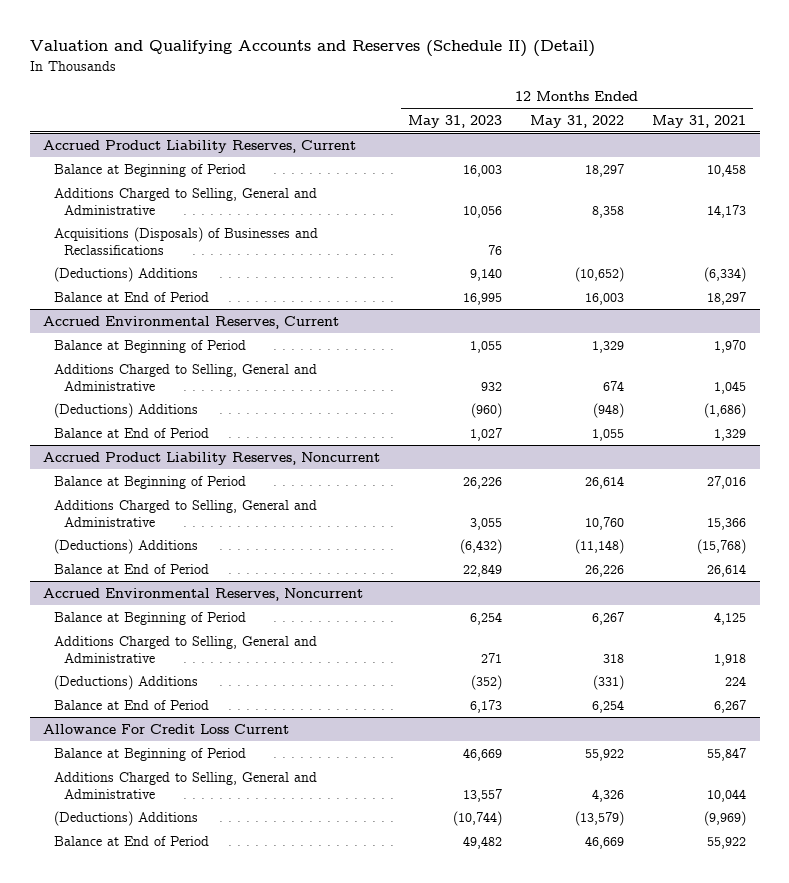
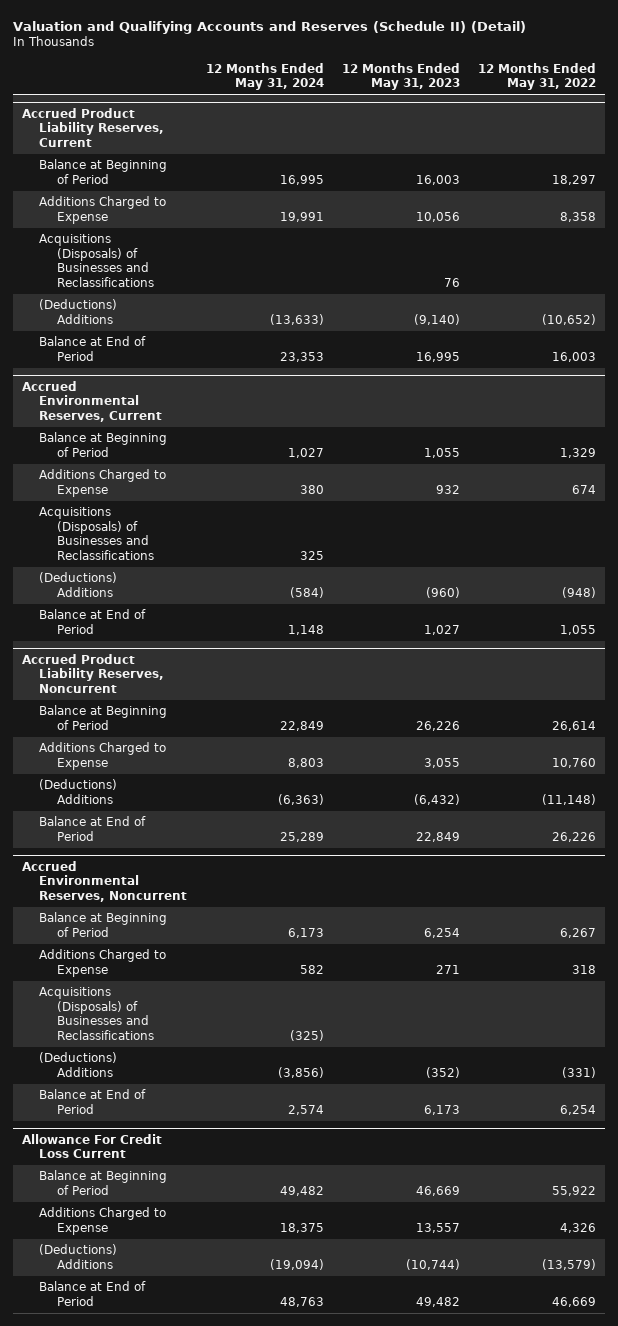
- | 12 Months Ended May 31, 2023 | 12 Months Ended May 31, 2022 | 12 Months Ended May 31, 2021
+ | 12 Months Ended May 31, 2024 | 12 Months Ended May 31, 2023 | 12 Months Ended May 31, 2022
@ Accrued Product Liability Reserves, Current
- Additions Charged to Selling, General and Administrative | 10,056 | 8,358 | 14,173
+ Additions Charged to Expense | 19,991 | 10,056 | 8,358
- (Deductions) Additions | 9,140 | (10,652) | (6,334)
+ (Deductions) Additions | (13,633) | (9,140) | (10,652)
@ Accrued Environmental Reserves, Current
- Additions Charged to Selling, General and Administrative | 932 | 674 | 1,045
+ Additions Charged to Expense | 380 | 932 | 674
+ Acquisitions (Disposals) of Businesses and Reclassifications | 325 | |
@ Accrued Product Liability Reserves, Noncurrent
- Additions Charged to Selling, General and Administrative | 3,055 | 10,760 | 15,366
+ Additions Charged to Expense | 8,803 | 3,055 | 10,760
@ Accrued Environmental Reserves, Noncurrent
- Additions Charged to Selling, General and Administrative | 271 | 318 | 1,918
+ Additions Charged to Expense | 582 | 271 | 318
+ Acquisitions (Disposals) of Businesses and Reclassifications | (325) | |
@ Allowance For Credit Loss Current
- Additions Charged to Selling, General and Administrative | 13,557 | 4,326 | 10,044
+ Additions Charged to Expense | 18,375 | 13,557 | 4,326

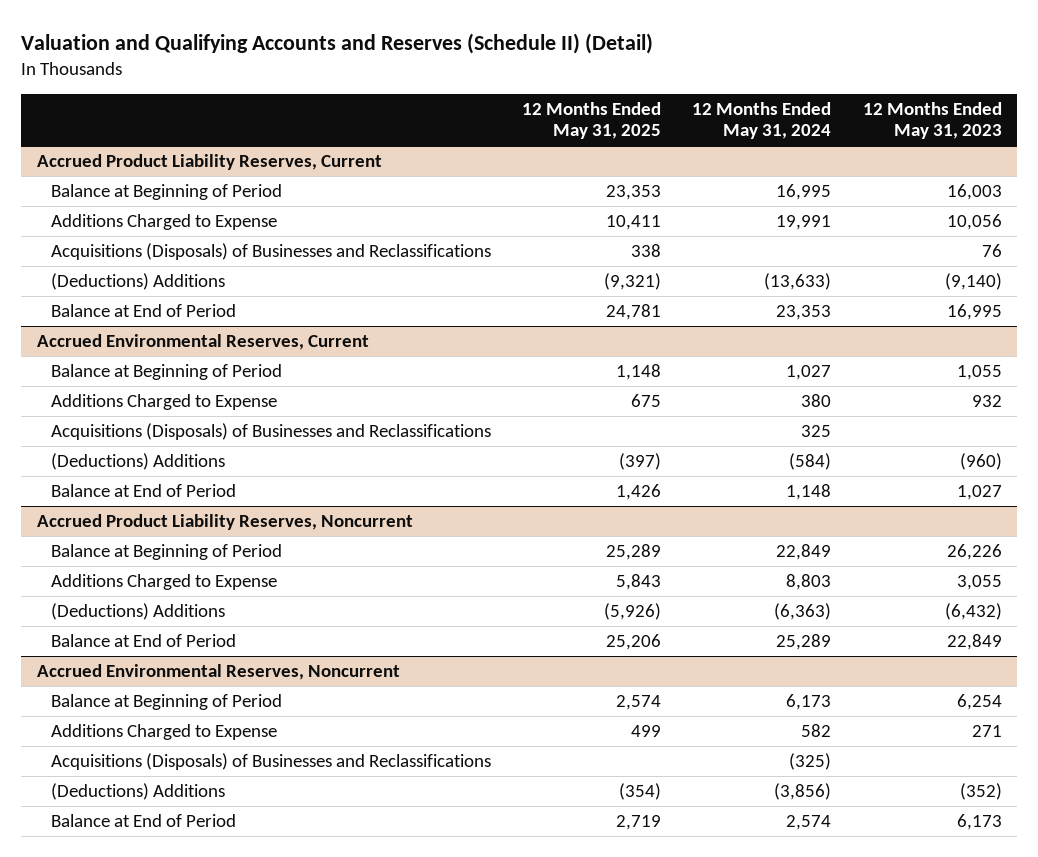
- | 12 Months Ended May 31, 2024 | 12 Months Ended May 31, 2023 | 12 Months Ended May 31, 2022
+ | 12 Months Ended May 31, 2025 | 12 Months Ended May 31, 2024 | 12 Months Ended May 31, 2023
- Allowance For Credit Loss Current
- Balance at Beginning of Period | 49,482 | 46,669 | 55,922
- Additions Charged to Expense | 18,375 | 13,557 | 4,326
- (Deductions) Additions | (19,094) | (10,744) | (13,579)
- Balance at End of Period | 48,763 | 49,482 | 46,669

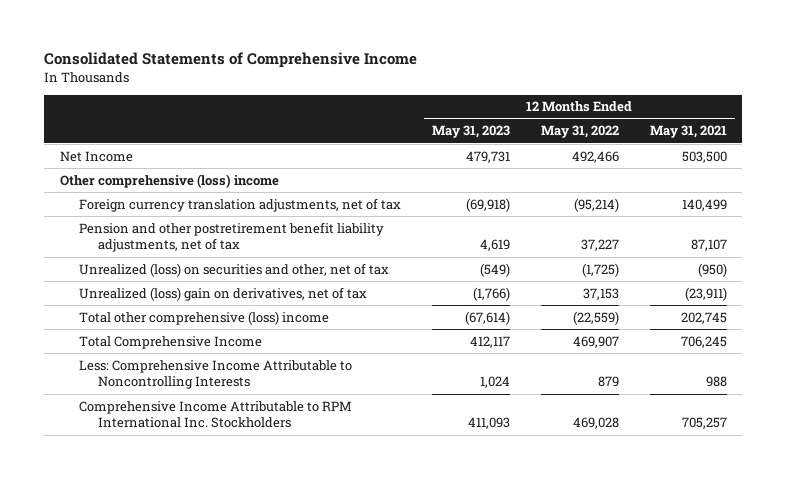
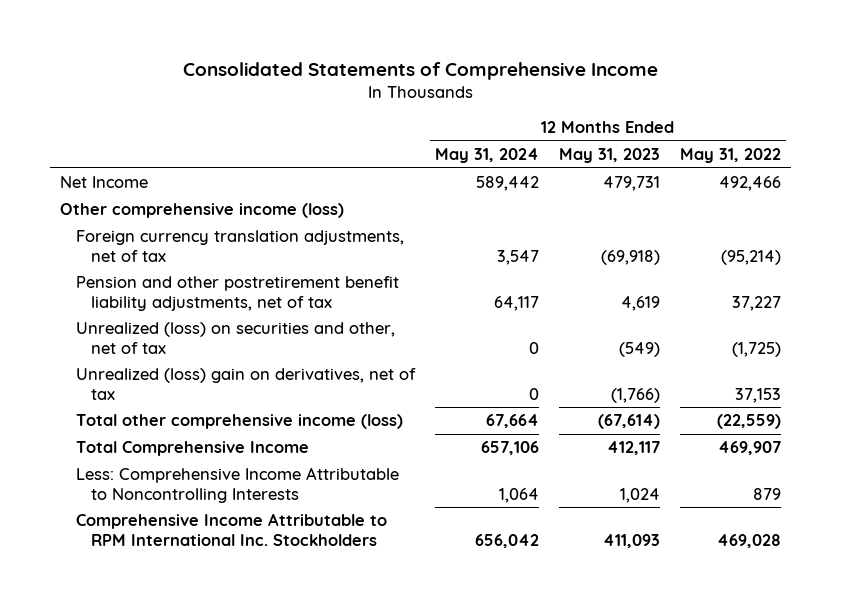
- | 12 Months Ended May 31, 2023 | 12 Months Ended May 31, 2022 | 12 Months Ended May 31, 2021
+ | 12 Months Ended May 31, 2024 | 12 Months Ended May 31, 2023 | 12 Months Ended May 31, 2022
- Other comprehensive (loss) income
+ Other comprehensive income (loss)
- Total other comprehensive (loss) income | (67,614) | (22,559) | 202,745
+ Total other comprehensive income (loss) | 67,664 | (67,614) | (22,559)

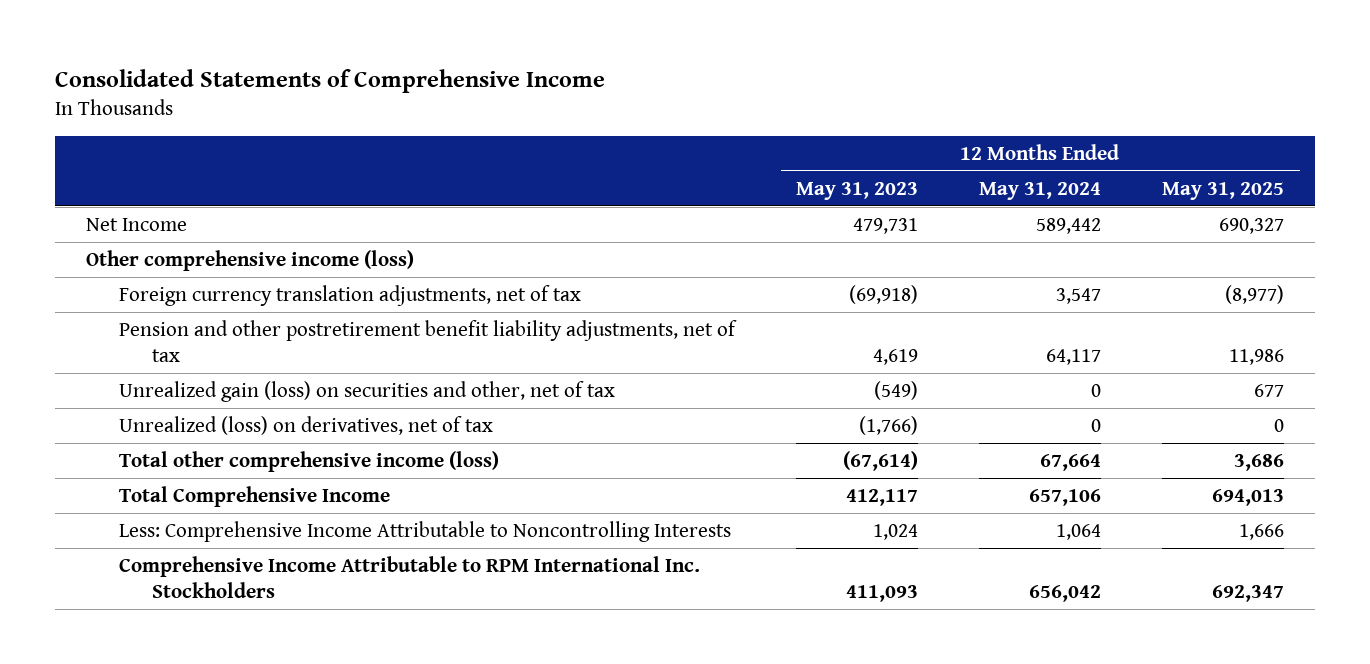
- | 12 Months Ended May 31, 2024 | 12 Months Ended May 31, 2023 | 12 Months Ended May 31, 2022
+ | 12 Months Ended May 31, 2023 | 12 Months Ended May 31, 2024 | 12 Months Ended May 31, 2025
- Unrealized (loss) on securities and other, net of tax | 0 | (549) | (1,725)
- Unrealized (loss) gain on derivatives, net of tax | 0 | (1,766) | 37,153
+ Unrealized gain (loss) on securities and other, net of tax | (549) | 0 | 677
+ Unrealized (loss) on derivatives, net of tax | (1,766) | 0 | 0

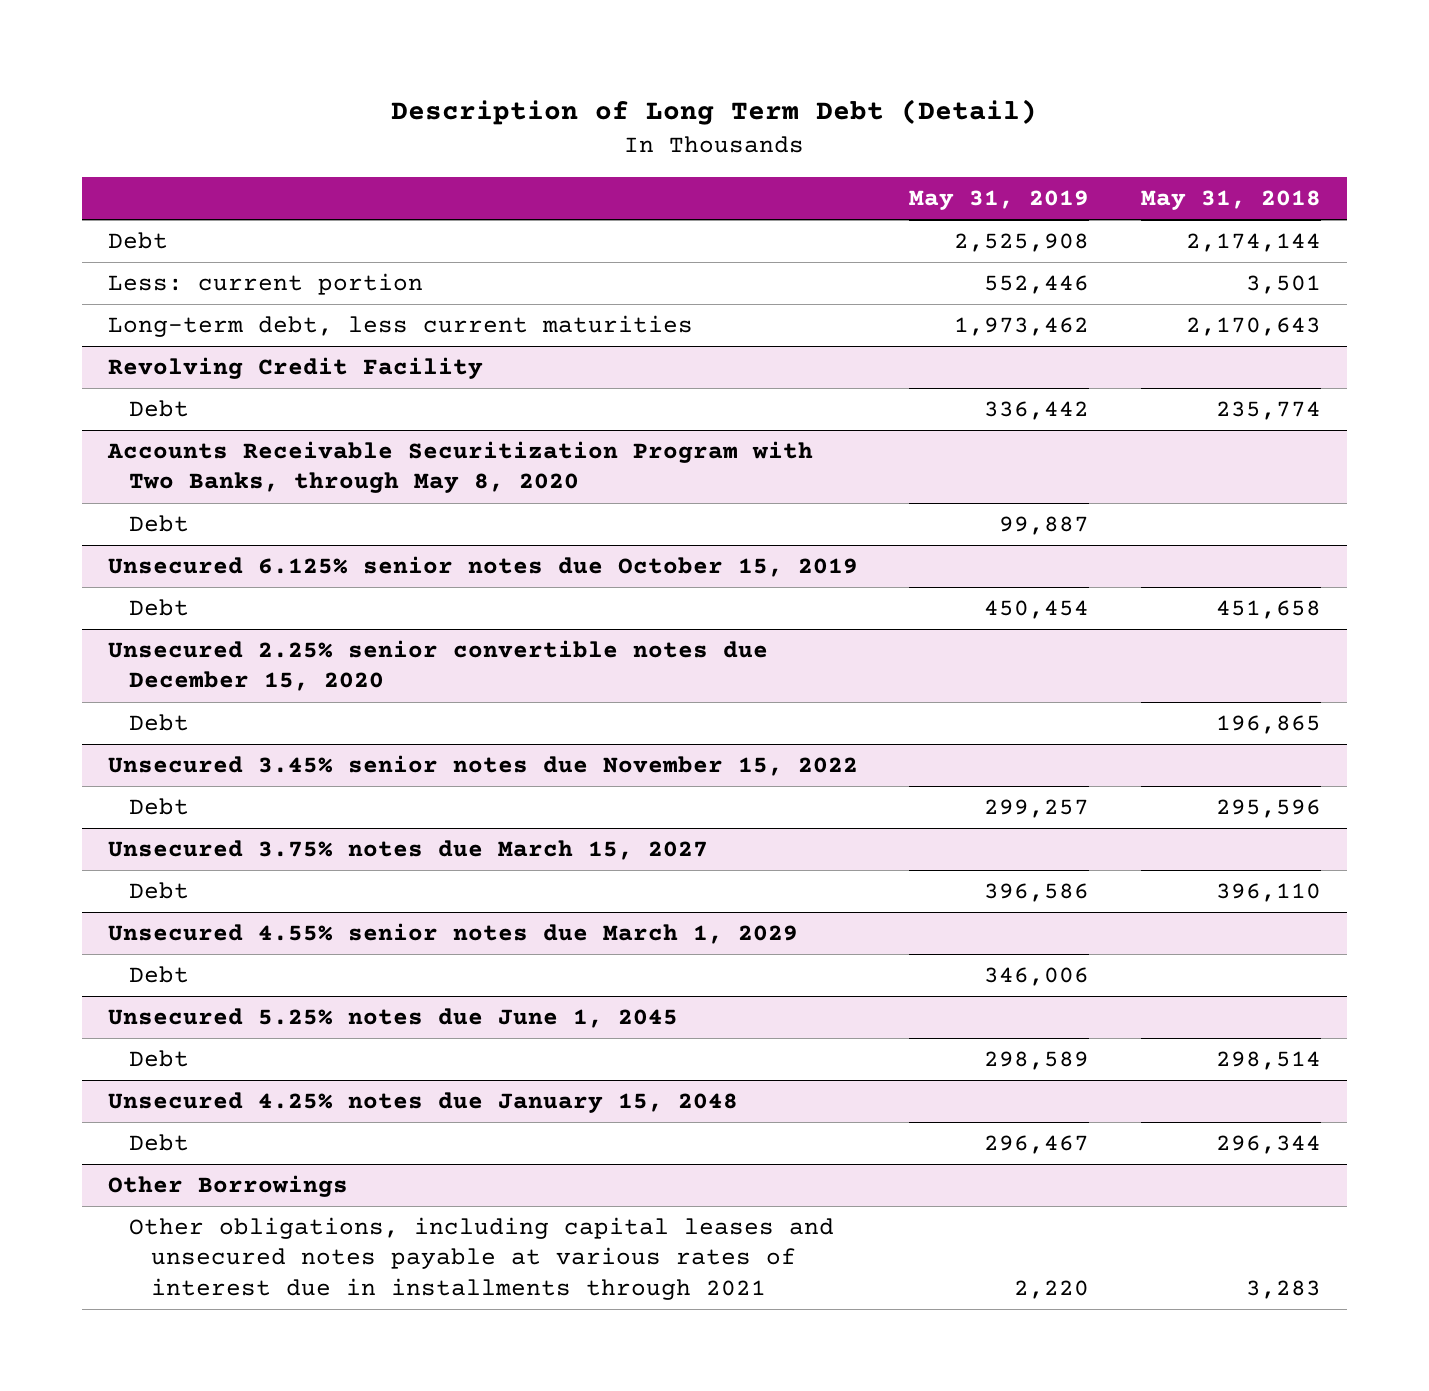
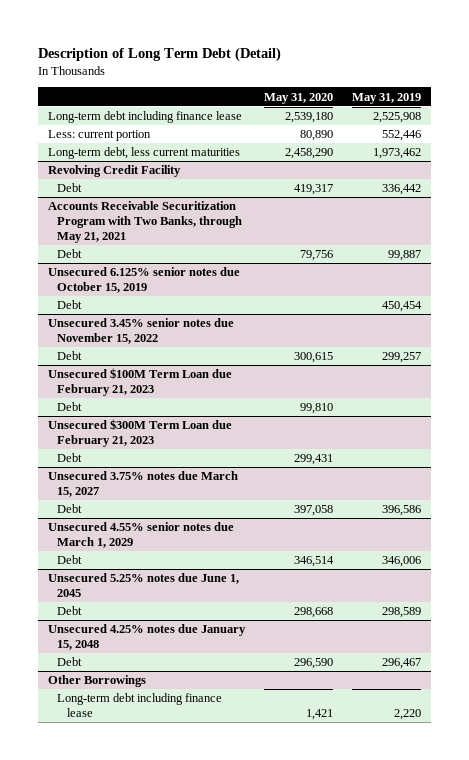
- | May 31, 2019 | May 31, 2018
+ | May 31, 2020 | May 31, 2019
- Debt | 2,525,908 | 2,174,144
+ Long-term debt including finance lease | 2,539,180 | 2,525,908
- Accounts Receivable Securitization Program with Two Banks, through May 8, 2020
+ Accounts Receivable Securitization Program with Two Banks, through May 21, 2021
- Unsecured 2.25% senior convertible notes due December 15, 2020
- Debt | | 196,865
+ Unsecured $100M Term Loan due February 21, 2023
+ Debt | 99,810 |
+ Unsecured $300M Term Loan due February 21, 2023
+ Debt | 299,431 |
@ Other Borrowings
- Other obligations, including capital leases and unsecured notes payable at various rates of interest due in installments through 2021 | 2,220 | 3,283
+ Long-term debt including finance lease | 1,421 | 2,220

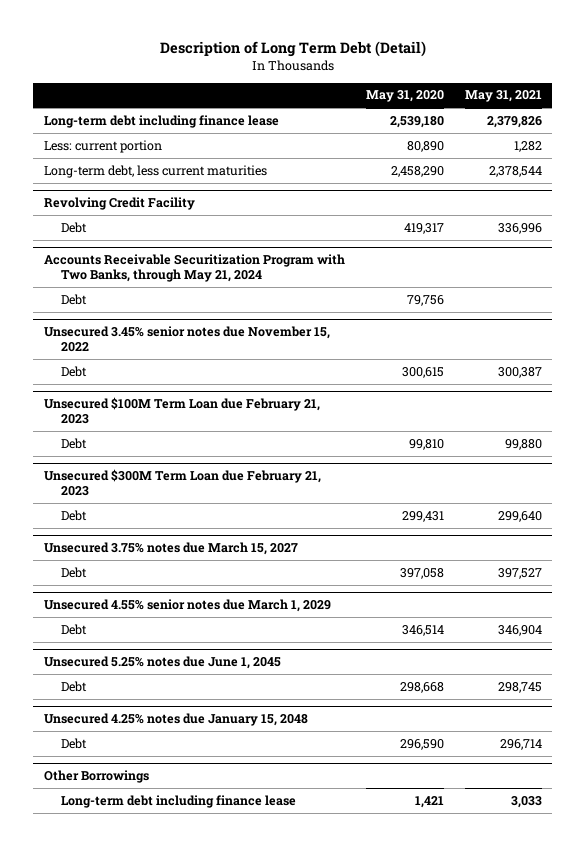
- | May 31, 2020 | May 31, 2019
+ | May 31, 2020 | May 31, 2021
- Accounts Receivable Securitization Program with Two Banks, through May 21, 2021
+ Accounts Receivable Securitization Program with Two Banks, through May 21, 2024
- Unsecured 6.125% senior notes due October 15, 2019
- Debt | | 450,454

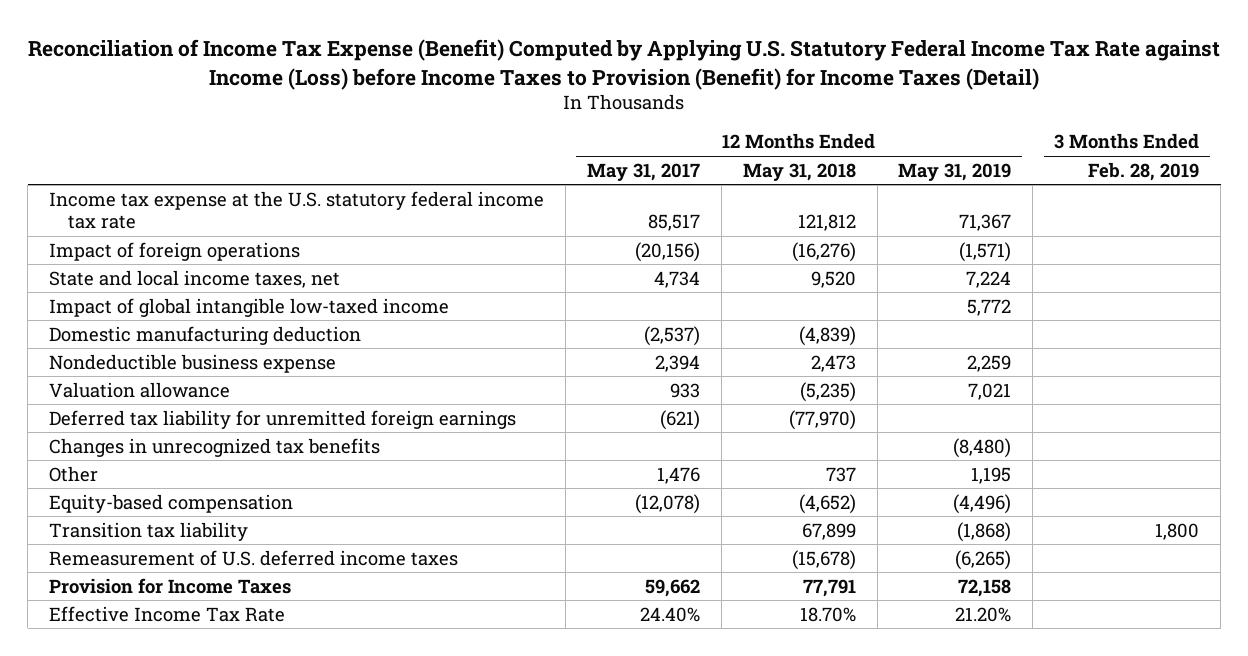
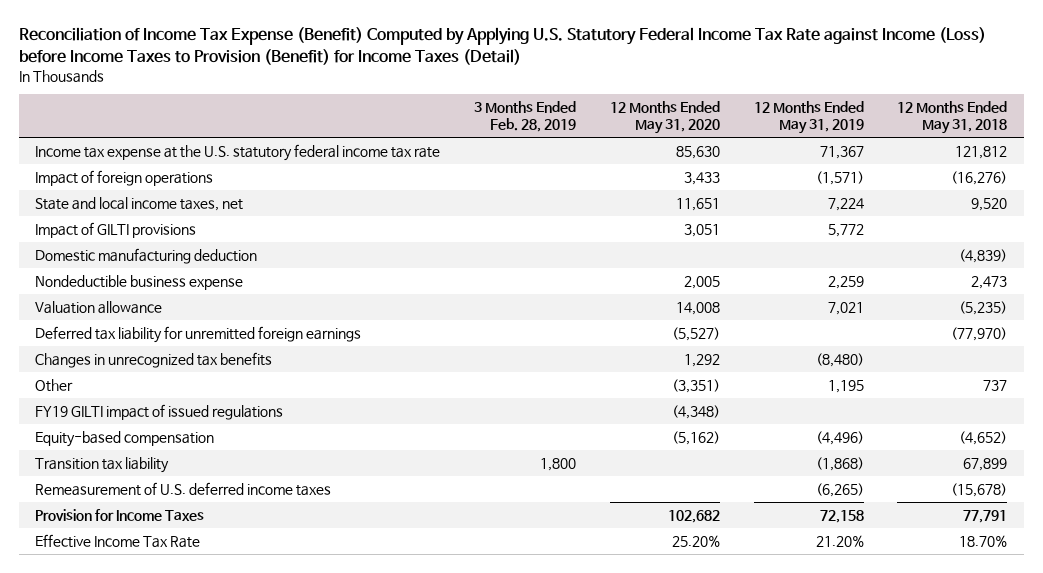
- | 12 Months Ended May 31, 2017 | 12 Months Ended May 31, 2018 | 12 Months Ended May 31, 2019 | 3 Months Ended Feb. 28, 2019
+ | 3 Months Ended Feb. 28, 2019 | 12 Months Ended May 31, 2020 | 12 Months Ended May 31, 2019 | 12 Months Ended May 31, 2018
- Impact of global intangible low-taxed income | | | 5,772 |
+ Impact of GILTI provisions | | 3,051 | 5,772 |
+ FY19 GILTI impact of issued regulations | | (4,348) | |

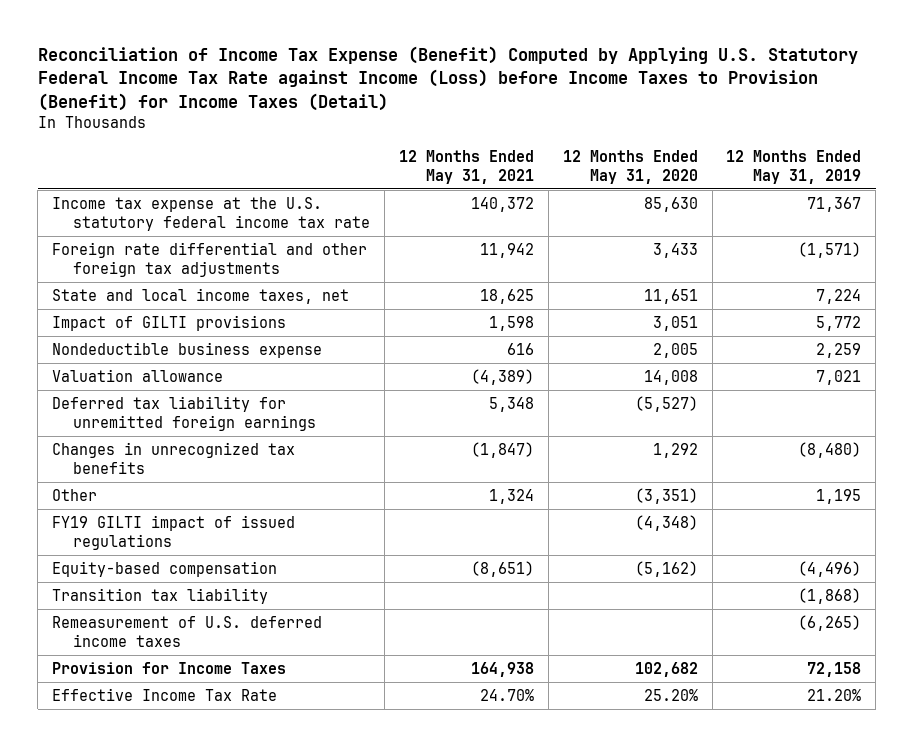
- | 3 Months Ended Feb. 28, 2019 | 12 Months Ended May 31, 2020 | 12 Months Ended May 31, 2019 | 12 Months Ended May 31, 2018
+ | 12 Months Ended May 31, 2021 | 12 Months Ended May 31, 2020 | 12 Months Ended May 31, 2019
- Impact of foreign operations | | 3,433 | (1,571) | (16,276)
+ Foreign rate differential and other foreign tax adjustments | 11,942 | 3,433 | (1,571)
- Domestic manufacturing deduction | | | | (4,839)

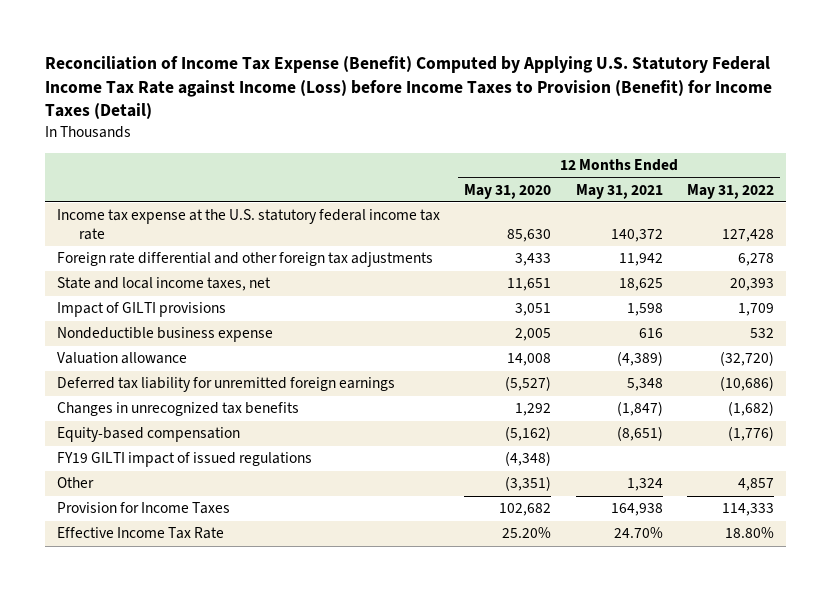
- | 12 Months Ended May 31, 2021 | 12 Months Ended May 31, 2020 | 12 Months Ended May 31, 2019
+ | 12 Months Ended May 31, 2020 | 12 Months Ended May 31, 2021 | 12 Months Ended May 31, 2022
- Transition tax liability | | | (1,868)
- Remeasurement of U.S. deferred income taxes | | | (6,265)
moved down: FY19 GILTI impact of issued regulations | (4,348) | |
moved down: Other | (3,351) | 1,324 | 4,857

